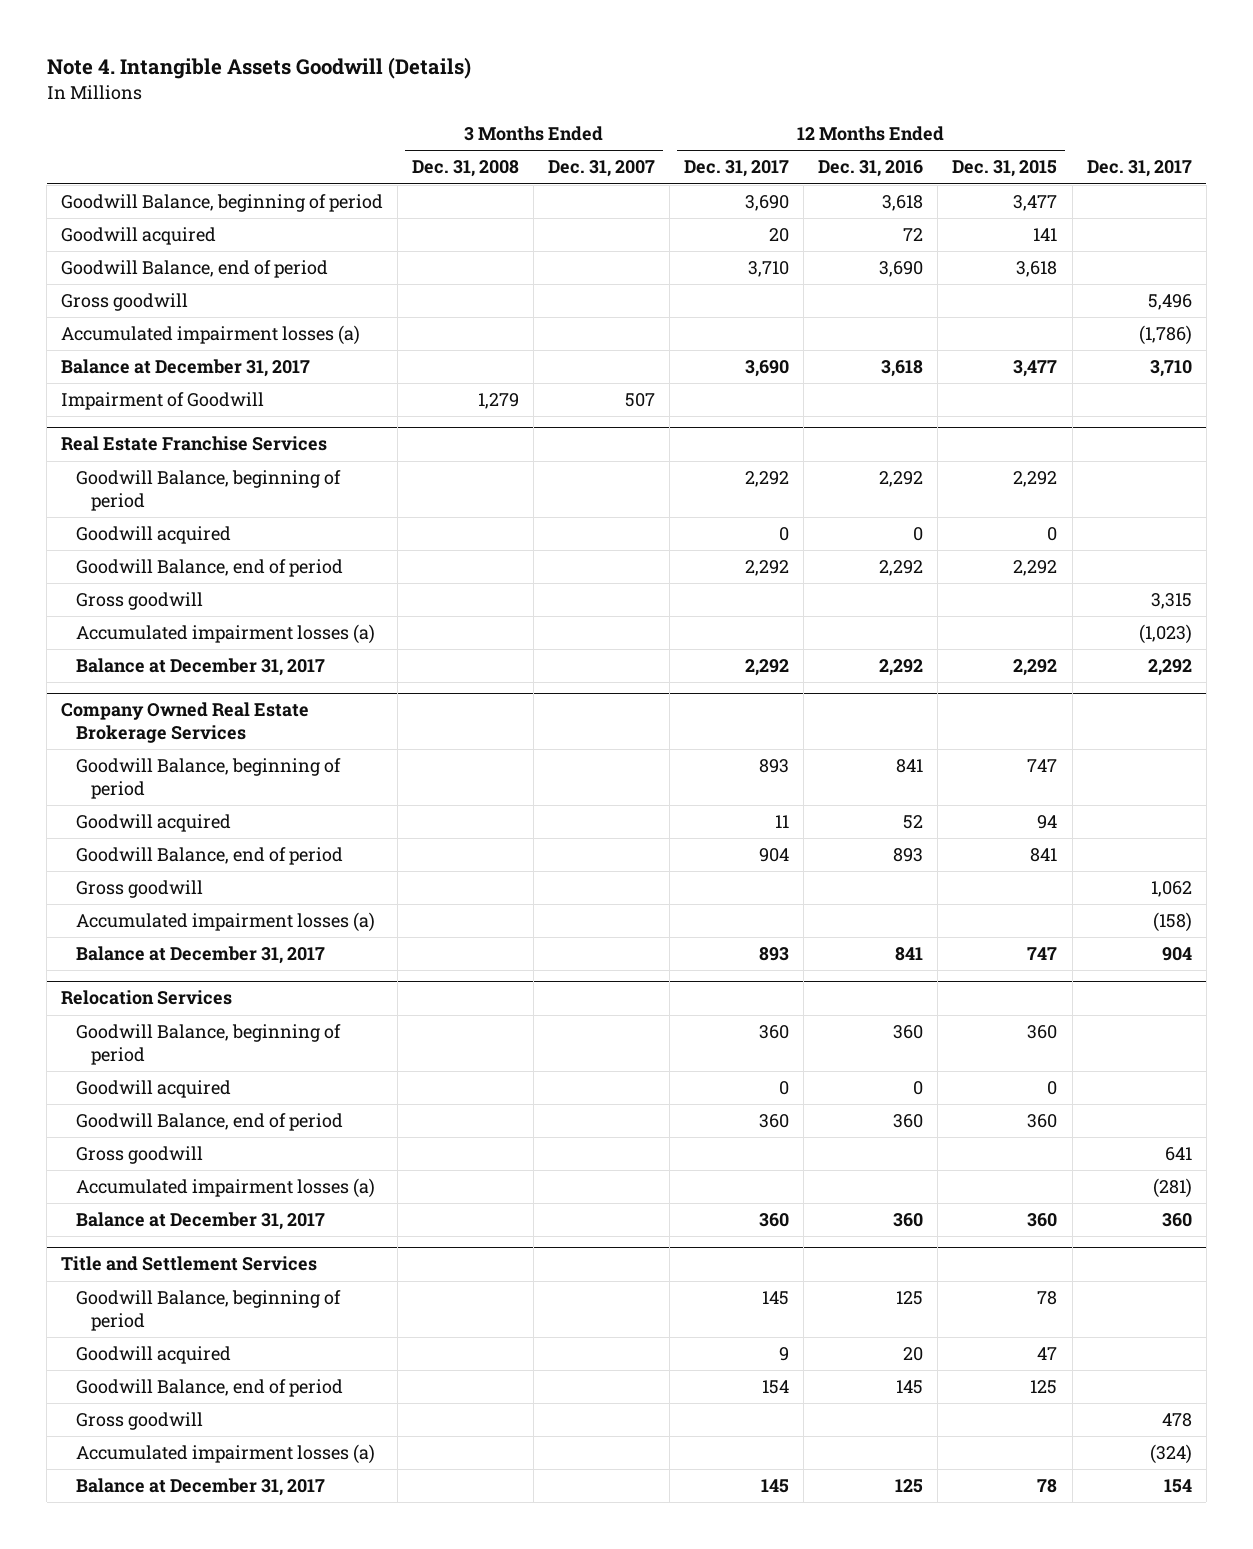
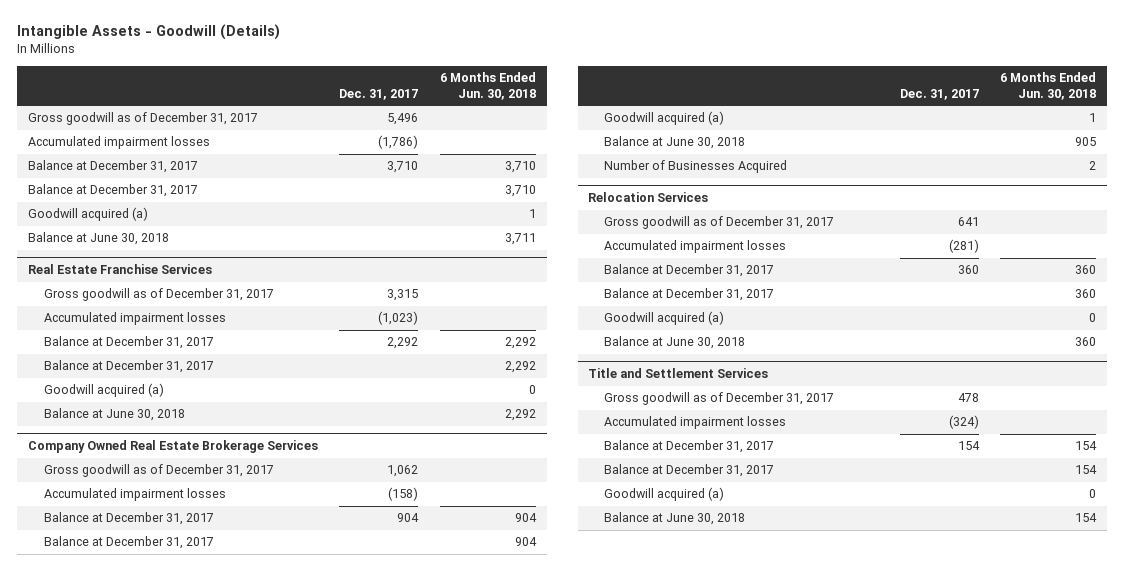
- Note 4. Intangible Assets Goodwill (Details)
+ Intangible Assets - Goodwill (Details)
- | 3 Months Ended Dec. 31, 2008 | 3 Months Ended Dec. 31, 2007 | 12 Months Ended Dec. 31, 2017 | 12 Months Ended Dec. 31, 2016 | 12 Months Ended Dec. 31, 2015 | Dec. 31, 2017
+ | Dec. 31, 2017 | 6 Months Ended Jun. 30, 2018
- Goodwill Balance, beginning of period | | | 3,690 | 3,618 | 3,477 |
- Goodwill acquired | | | 20 | 72 | 141 |
- Goodwill Balance, end of period | | | 3,710 | 3,690 | 3,618 |
- Gross goodwill | | | | | | 5,496
- Accumulated impairment losses (a) | | | | | | (1,786)
+ Gross goodwill as of December 31, 2017 | 5,496 |
+ Accumulated impairment losses | (1,786) |
- Impairment of Goodwill | 1,279 | 507 | | | |
+ Balance at December 31, 2017 | | 3,710
+ Goodwill acquired (a) | | 1
+ Balance at June 30, 2018 | | 3,711
@ Real Estate Franchise Services
- Goodwill Balance, beginning of period | | | 2,292 | 2,292 | 2,292 |
- Goodwill acquired | | | 0 | 0 | 0 |
- Goodwill Balance, end of period | | | 2,292 | 2,292 | 2,292 |
- Gross goodwill | | | | | | 3,315
- Accumulated impairment losses (a) | | | | | | (1,023)
+ Gross goodwill as of December 31, 2017 | 3,315 |
+ Accumulated impairment losses | (1,023) |
+ Balance at December 31, 2017 | | 2,292
+ Goodwill acquired (a) | | 0
+ Balance at June 30, 2018 | | 2,292
@ Company Owned Real Estate Brokerage Services
- Goodwill Balance, beginning of period | | | 893 | 841 | 747 |
- Goodwill acquired | | | 11 | 52 | 94 |
- Goodwill Balance, end of period | | | 904 | 893 | 841 |
- Gross goodwill | | | | | | 1,062
- Accumulated impairment losses (a) | | | | | | (158)
+ Gross goodwill as of December 31, 2017 | 1,062 |
+ Accumulated impairment losses | (158) |
+ Balance at December 31, 2017 | | 904
+ Goodwill acquired (a) | | 1
+ Balance at June 30, 2018 | | 905
+ Number of Businesses Acquired | | 2
@ Relocation Services
- Goodwill Balance, beginning of period | | | 360 | 360 | 360 |
- Goodwill acquired | | | 0 | 0 | 0 |
- Goodwill Balance, end of period | | | 360 | 360 | 360 |
- Gross goodwill | | | | | | 641
- Accumulated impairment losses (a) | | | | | | (281)
+ Gross goodwill as of December 31, 2017 | 641 |
+ Accumulated impairment losses | (281) |
+ Balance at December 31, 2017 | | 360
+ Goodwill acquired (a) | | 0
+ Balance at June 30, 2018 | | 360
@ Title and Settlement Services
- Goodwill Balance, beginning of period | | | 145 | 125 | 78 |
- Goodwill acquired | | | 9 | 20 | 47 |
- Goodwill Balance, end of period | | | 154 | 145 | 125 |
- Gross goodwill | | | | | | 478
- Accumulated impairment losses (a) | | | | | | (324)
+ Gross goodwill as of December 31, 2017 | 478 |
+ Accumulated impairment losses | (324) |
+ Balance at December 31, 2017 | | 154
+ Goodwill acquired (a) | | 0
+ Balance at June 30, 2018 | | 154

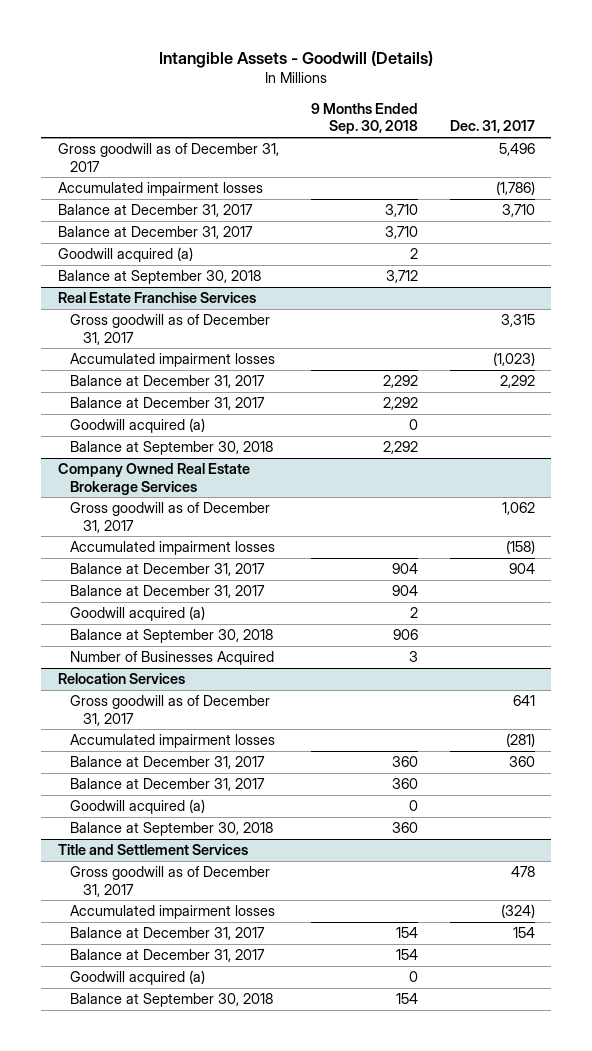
- | Dec. 31, 2017 | 6 Months Ended Jun. 30, 2018
+ | 9 Months Ended Sep. 30, 2018 | Dec. 31, 2017
- Balance at June 30, 2018 | | 3,711
+ Balance at September 30, 2018 | 3,712 |
@ Real Estate Franchise Services
- Balance at June 30, 2018 | | 2,292
+ Balance at September 30, 2018 | 2,292 |
@ Company Owned Real Estate Brokerage Services
- Balance at June 30, 2018 | | 905
+ Balance at September 30, 2018 | 906 |
@ Relocation Services
- Balance at June 30, 2018 | | 360
+ Balance at September 30, 2018 | 360 |
@ Title and Settlement Services
- Balance at June 30, 2018 | | 154
+ Balance at September 30, 2018 | 154 |

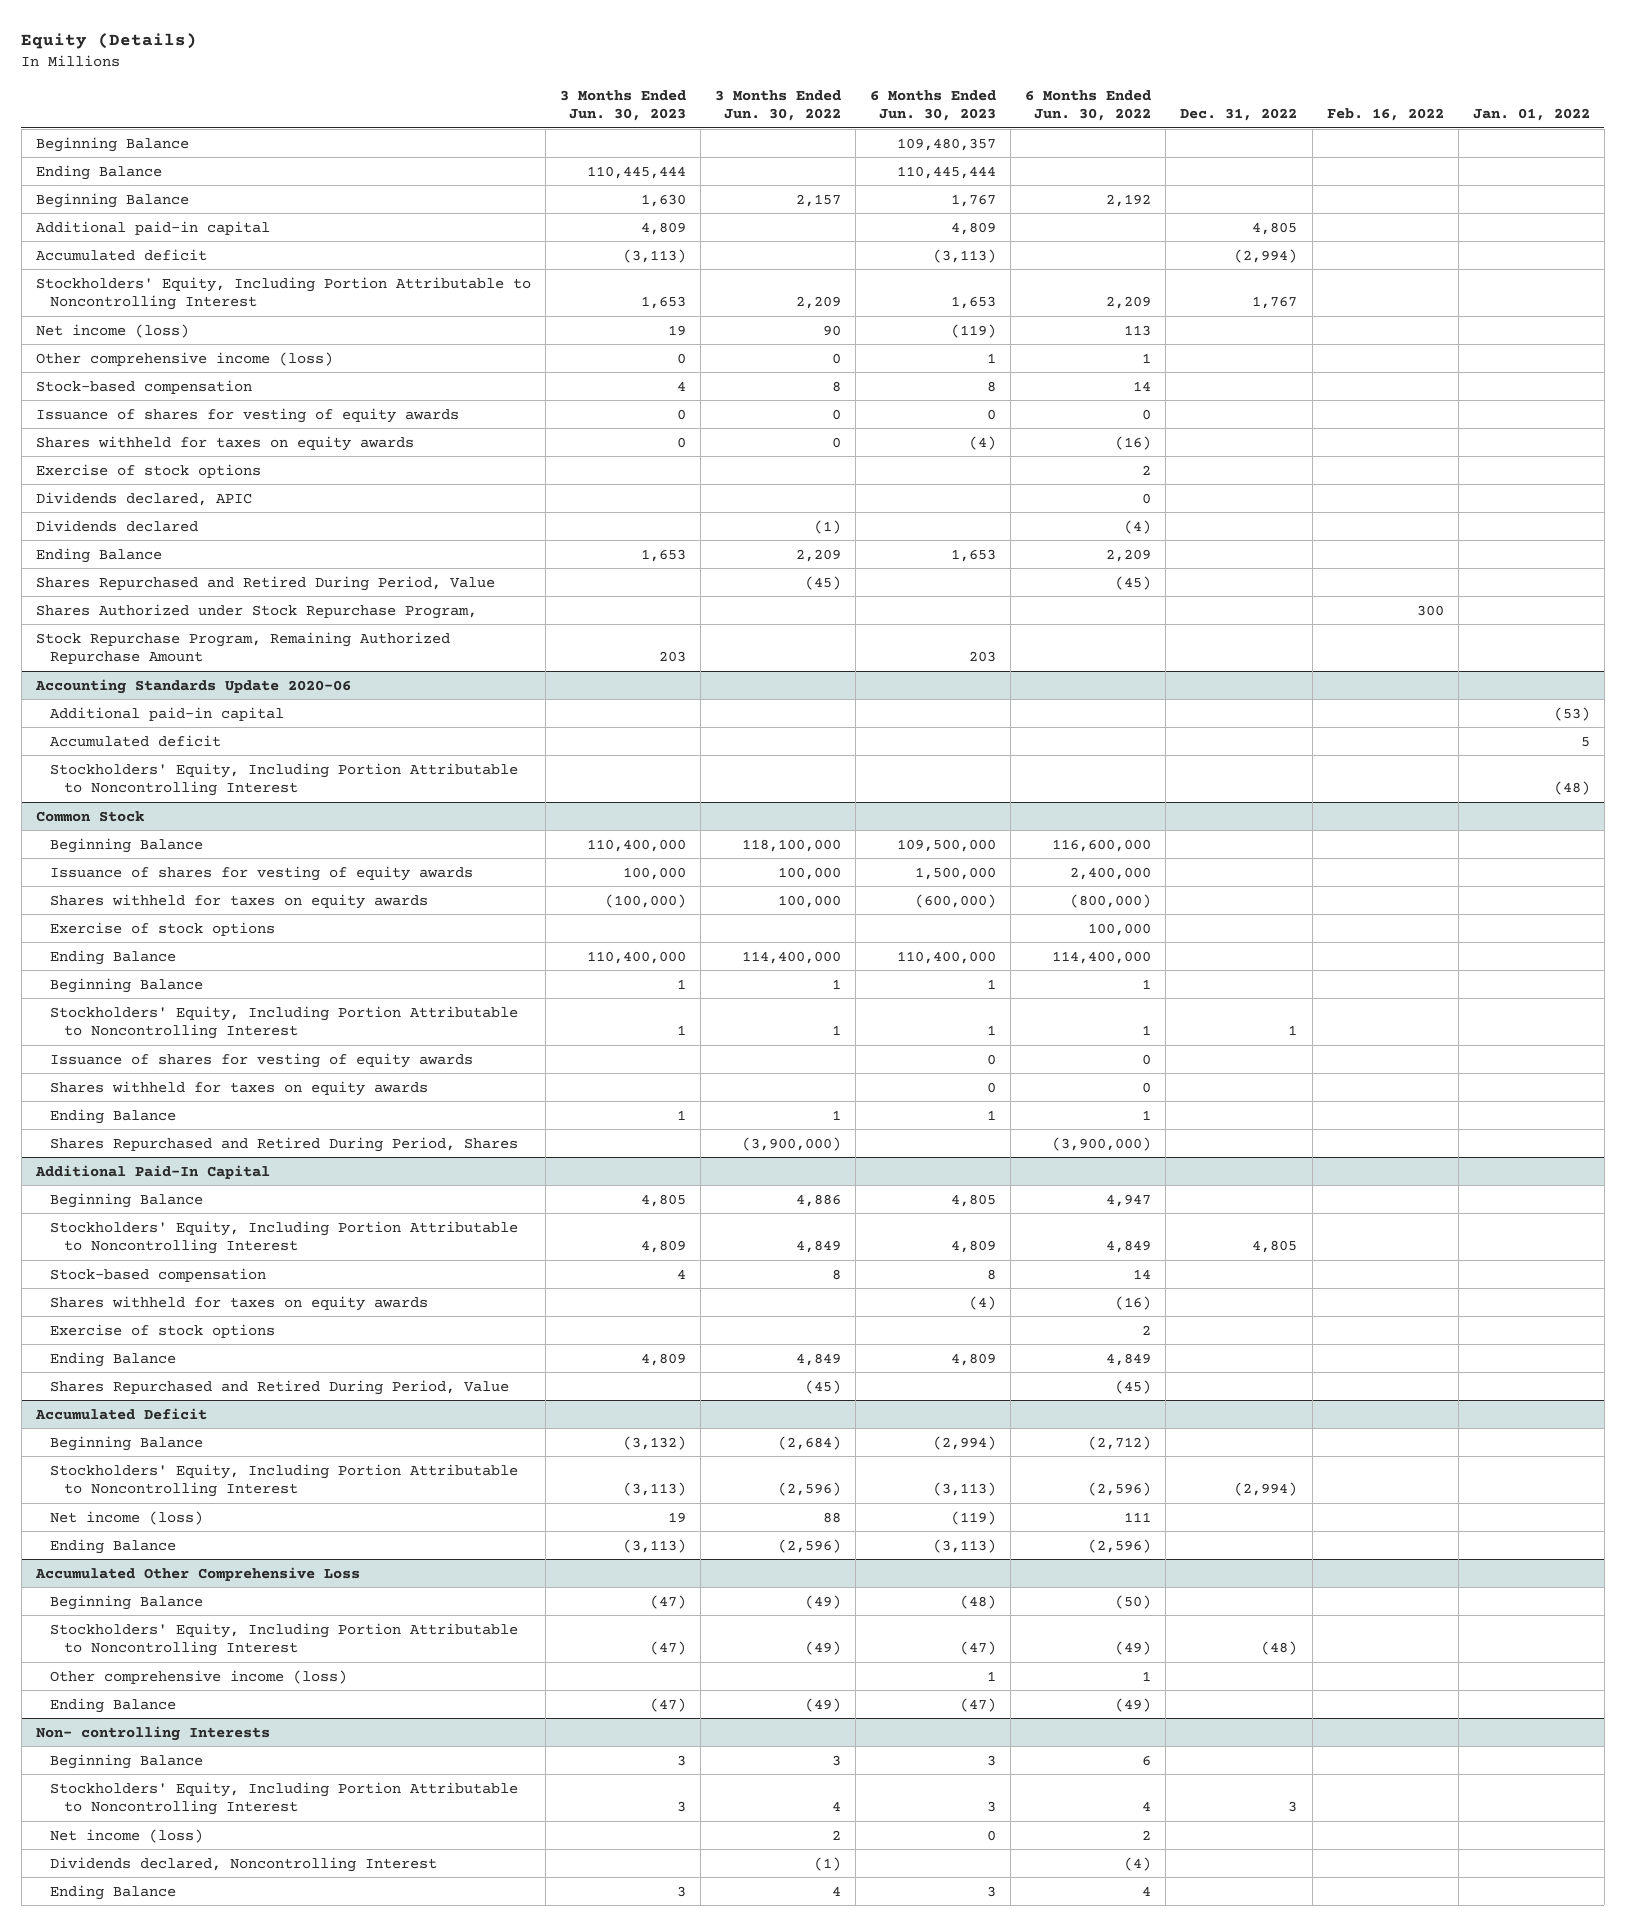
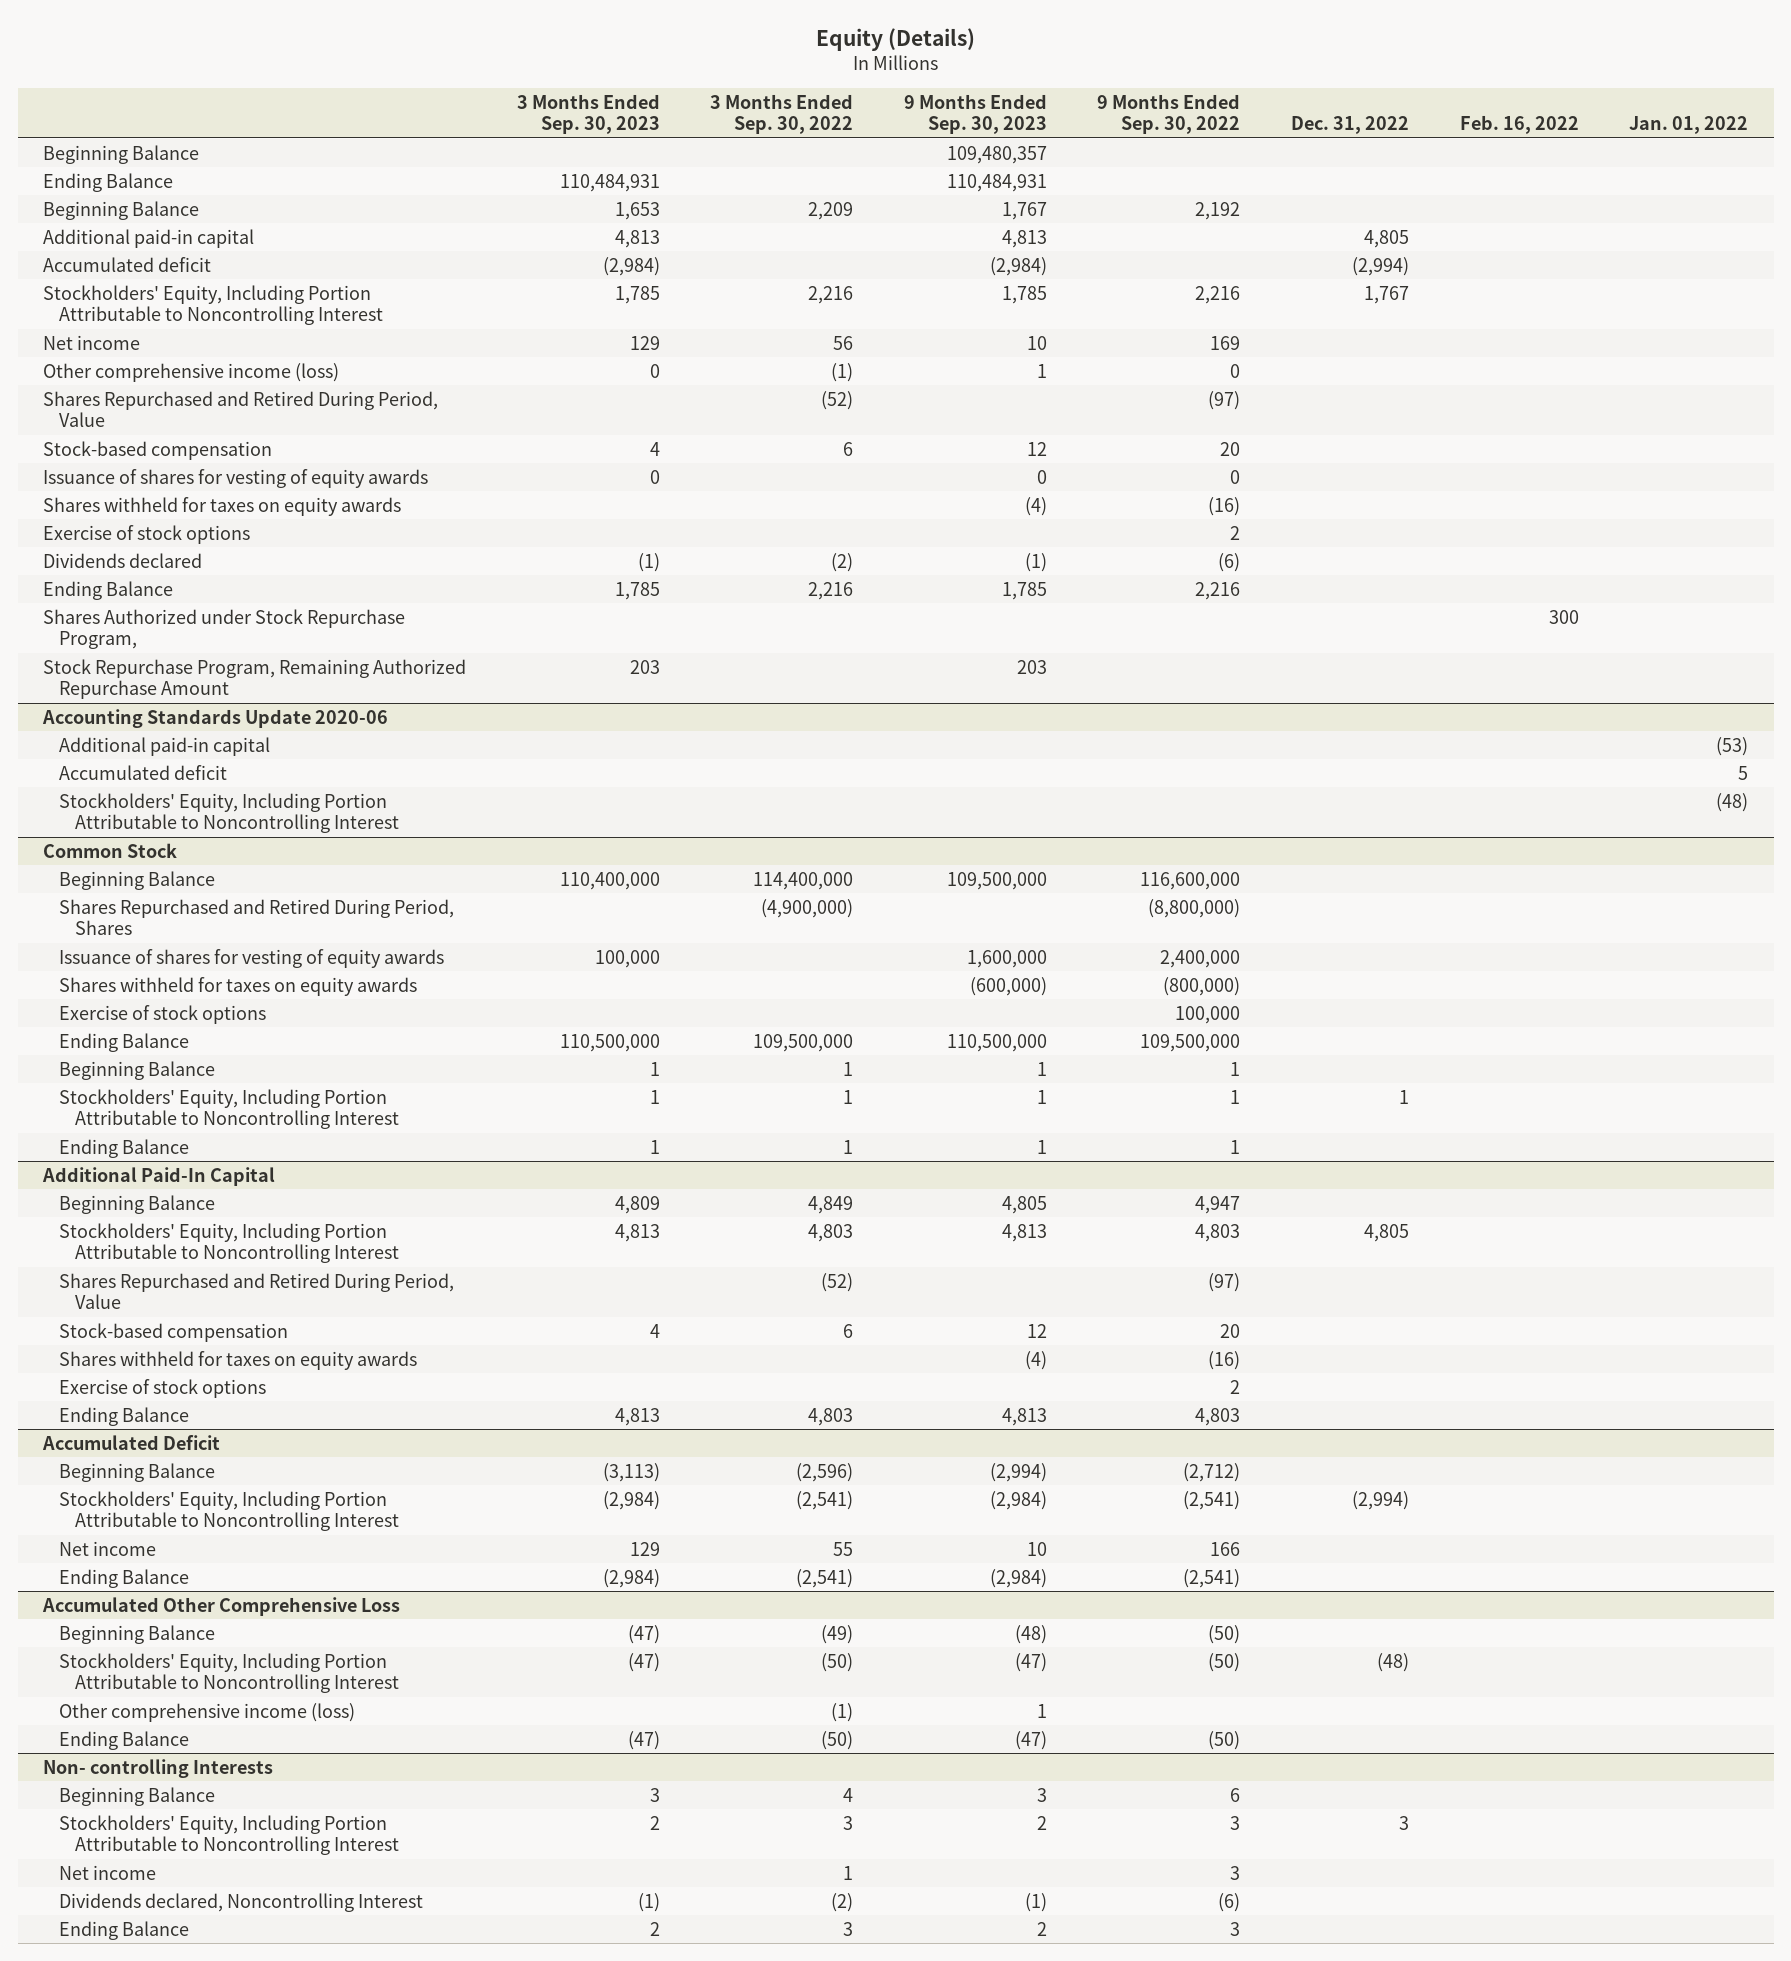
- | 3 Months Ended Jun. 30, 2023 | 3 Months Ended Jun. 30, 2022 | 6 Months Ended Jun. 30, 2023 | 6 Months Ended Jun. 30, 2022 | Dec. 31, 2022 | Feb. 16, 2022 | Jan. 01, 2022
+ | 3 Months Ended Sep. 30, 2023 | 3 Months Ended Sep. 30, 2022 | 9 Months Ended Sep. 30, 2023 | 9 Months Ended Sep. 30, 2022 | Dec. 31, 2022 | Feb. 16, 2022 | Jan. 01, 2022
- Net income (loss) | 19 | 90 | (119) | 113 | | |
+ Net income | 129 | 56 | 10 | 169 | | |
moved up: Shares Repurchased and Retired During Period, Value | | (52) | | (97) | | |
- Dividends declared, APIC | | | | 0 | | |
@ Common Stock
moved up: Shares Repurchased and Retired During Period, Shares | | (4,900,000) | | (8,800,000) | | |
- Issuance of shares for vesting of equity awards | | | 0 | 0 | | |
- Shares withheld for taxes on equity awards | | | 0 | 0 | | |
@ Additional Paid-In Capital
moved up: Shares Repurchased and Retired During Period, Value | | (52) | | (97) | | |
@ Accumulated Deficit
- Net income (loss) | 19 | 88 | (119) | 111 | | |
+ Net income | 129 | 55 | 10 | 166 | | |
@ Non- controlling Interests
- Net income (loss) | | 2 | 0 | 2 | | |
+ Net income | | 1 | | 3 | | |

